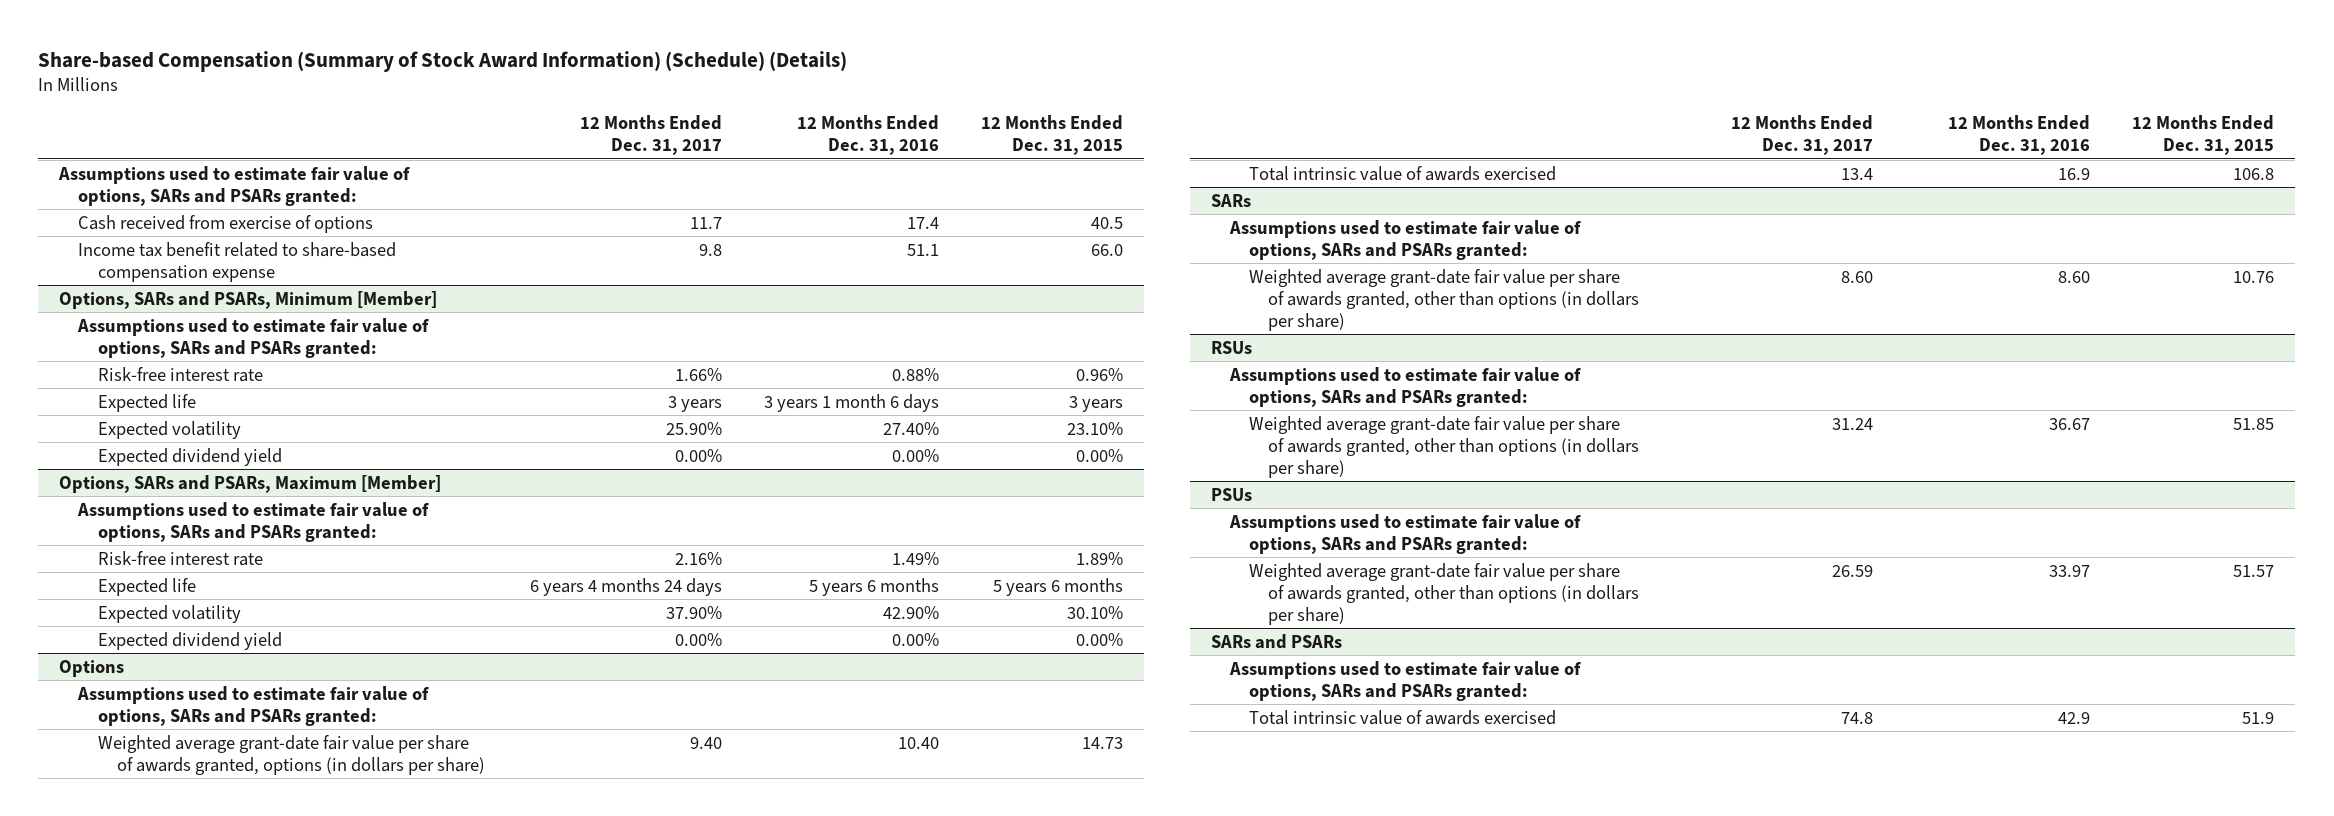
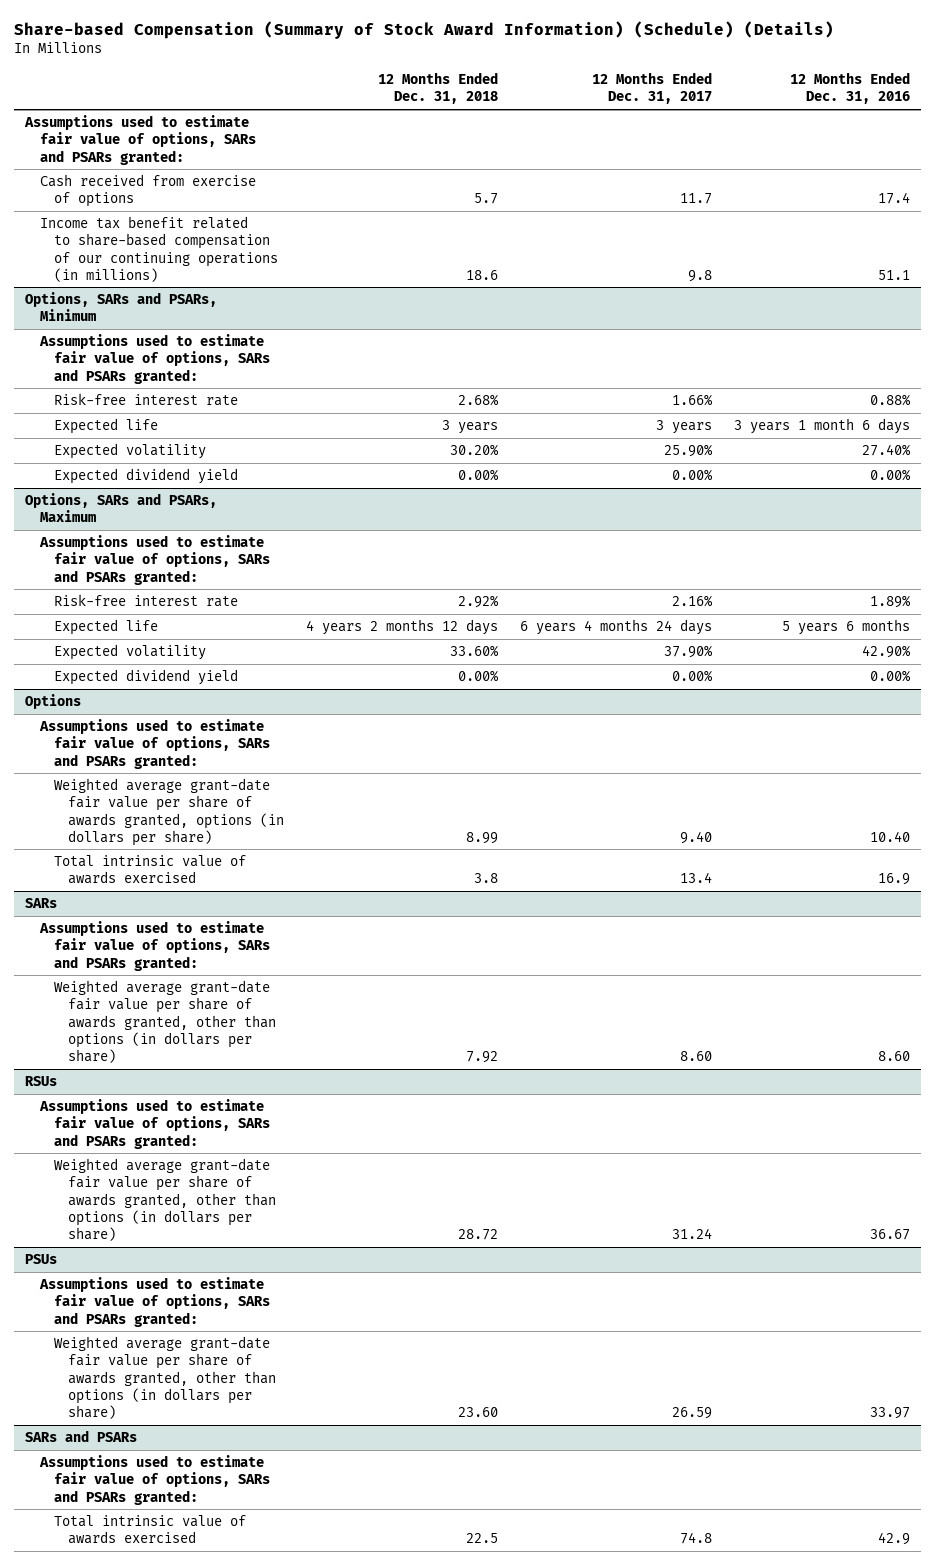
- | 12 Months Ended Dec. 31, 2017 | 12 Months Ended Dec. 31, 2016 | 12 Months Ended Dec. 31, 2015
+ | 12 Months Ended Dec. 31, 2018 | 12 Months Ended Dec. 31, 2017 | 12 Months Ended Dec. 31, 2016
- Income tax benefit related to share-based compensation expense | 9.8 | 51.1 | 66.0
- Options, SARs and PSARs, Minimum [Member]
+ Income tax benefit related to share-based compensation of our continuing operations (in millions) | 18.6 | 9.8 | 51.1
+ Options, SARs and PSARs, Minimum
- Options, SARs and PSARs, Maximum [Member]
+ Options, SARs and PSARs, Maximum
- Risk-free interest rate | 2.16% | 1.49% | 1.89%
+ Risk-free interest rate | 2.92% | 2.16% | 1.89%

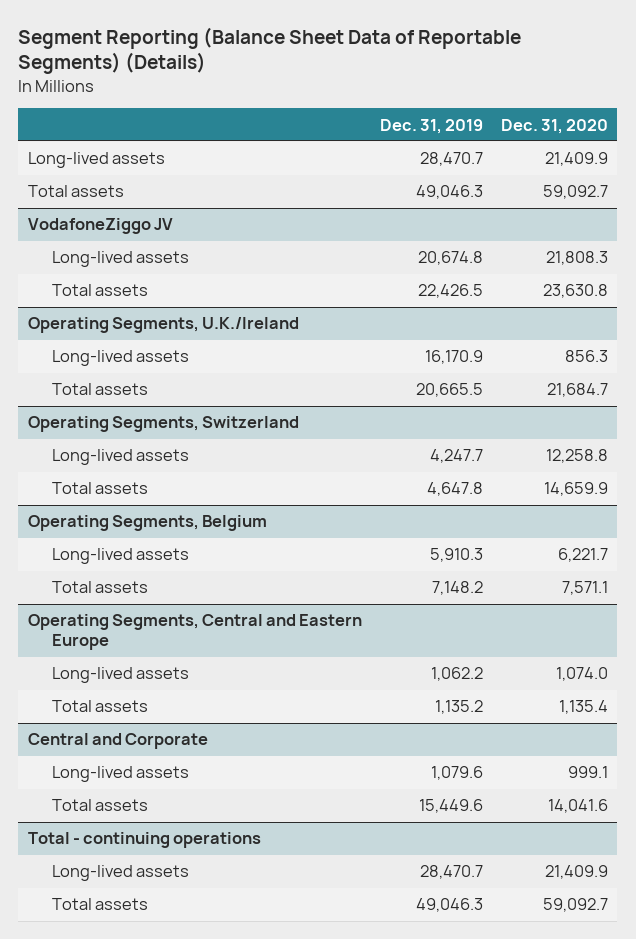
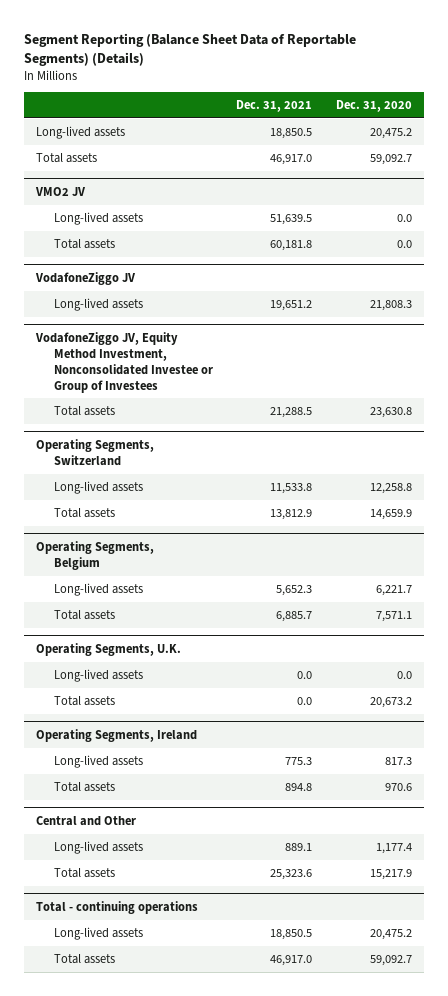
- | Dec. 31, 2019 | Dec. 31, 2020
+ | Dec. 31, 2021 | Dec. 31, 2020
- Long-lived assets | 28,470.7 | 21,409.9
+ Long-lived assets | 18,850.5 | 20,475.2
+ VMO2 JV
+ Long-lived assets | 51,639.5 | 0.0
+ Total assets | 60,181.8 | 0.0
+ VodafoneZiggo JV, Equity Method Investment, Nonconsolidated Investee or Group of Investees
- Operating Segments, U.K./Ireland
- Long-lived assets | 16,170.9 | 856.3
- Total assets | 20,665.5 | 21,684.7
- Operating Segments, Central and Eastern Europe
- Long-lived assets | 1,062.2 | 1,074.0
- Total assets | 1,135.2 | 1,135.4
- Central and Corporate
- Long-lived assets | 1,079.6 | 999.1
- Total assets | 15,449.6 | 14,041.6
+ Operating Segments, U.K.
+ Long-lived assets | 0.0 | 0.0
+ Total assets | 0.0 | 20,673.2
+ Operating Segments, Ireland
+ Long-lived assets | 775.3 | 817.3
+ Total assets | 894.8 | 970.6
+ Central and Other
+ Long-lived assets | 889.1 | 1,177.4
+ Total assets | 25,323.6 | 15,217.9
@ Total - continuing operations
- Long-lived assets | 28,470.7 | 21,409.9
+ Long-lived assets | 18,850.5 | 20,475.2

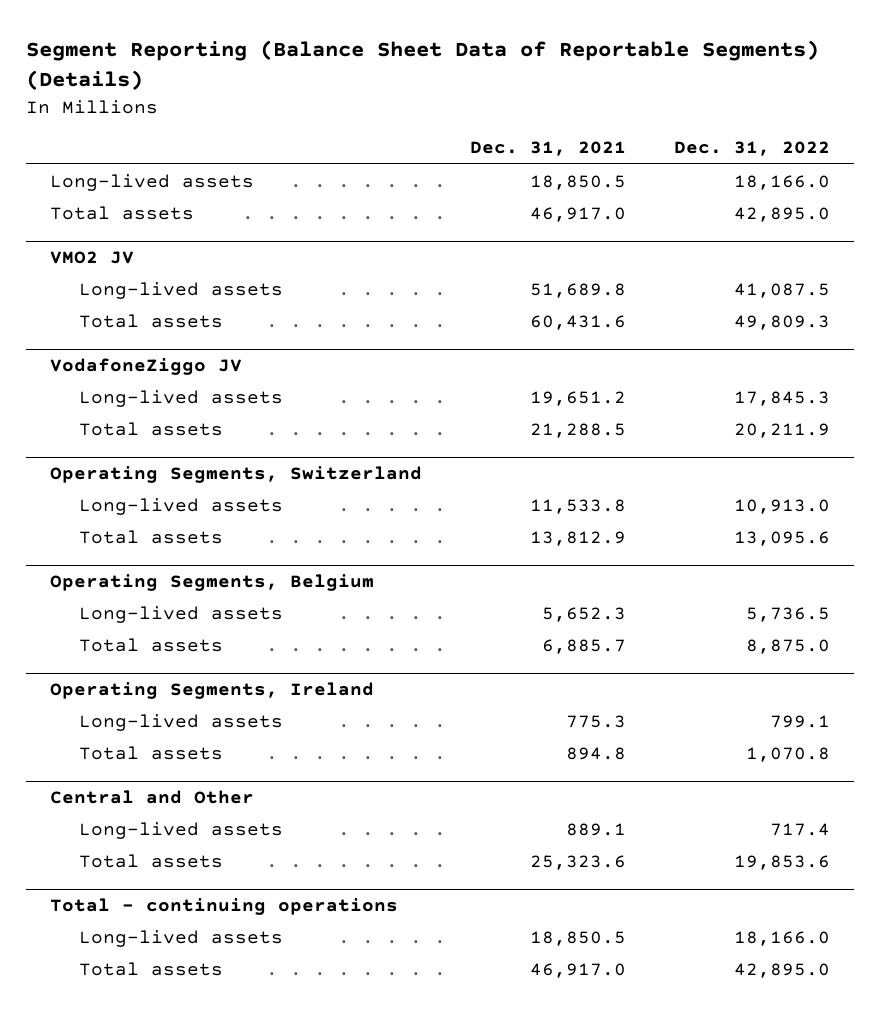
- | Dec. 31, 2021 | Dec. 31, 2020
+ | Dec. 31, 2021 | Dec. 31, 2022
@ VMO2 JV
- Long-lived assets | 51,639.5 | 0.0
- Total assets | 60,181.8 | 0.0
+ Long-lived assets | 51,689.8 | 41,087.5
+ Total assets | 60,431.6 | 49,809.3
- VodafoneZiggo JV, Equity Method Investment, Nonconsolidated Investee or Group of Investees
- Operating Segments, U.K.
- Long-lived assets | 0.0 | 0.0
- Total assets | 0.0 | 20,673.2

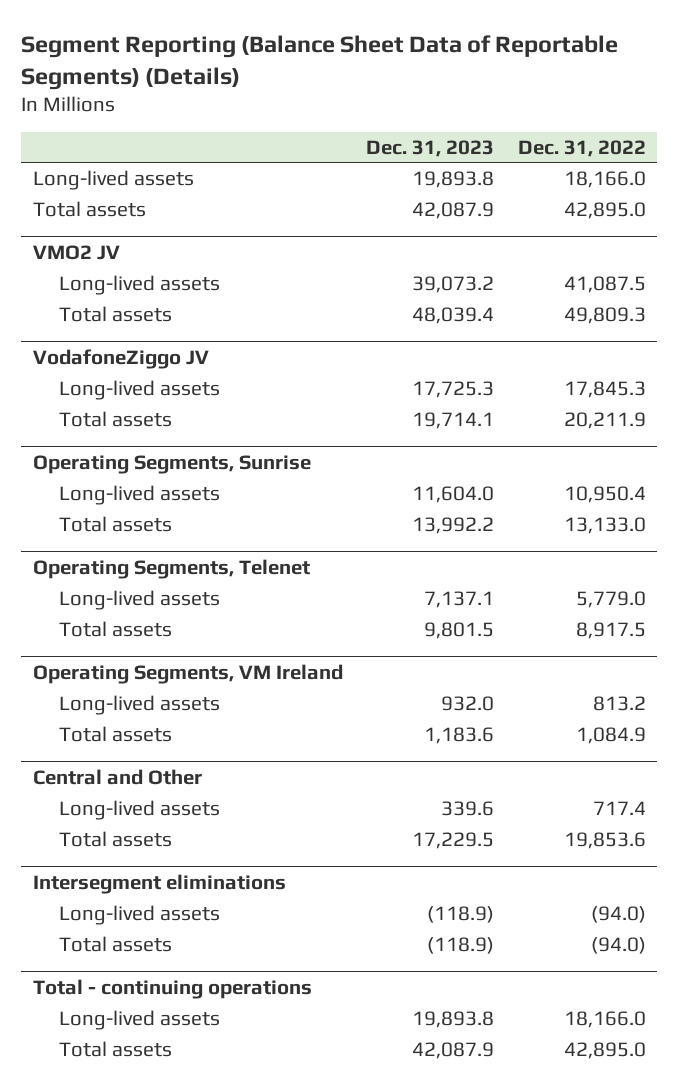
- | Dec. 31, 2021 | Dec. 31, 2022
+ | Dec. 31, 2023 | Dec. 31, 2022
- Operating Segments, Switzerland
- Long-lived assets | 11,533.8 | 10,913.0
- Total assets | 13,812.9 | 13,095.6
- Operating Segments, Belgium
- Long-lived assets | 5,652.3 | 5,736.5
- Total assets | 6,885.7 | 8,875.0
- Operating Segments, Ireland
- Long-lived assets | 775.3 | 799.1
- Total assets | 894.8 | 1,070.8
+ Operating Segments, Sunrise
+ Long-lived assets | 11,604.0 | 10,950.4
+ Total assets | 13,992.2 | 13,133.0
+ Operating Segments, Telenet
+ Long-lived assets | 7,137.1 | 5,779.0
+ Total assets | 9,801.5 | 8,917.5
+ Operating Segments, VM Ireland
+ Long-lived assets | 932.0 | 813.2
+ Total assets | 1,183.6 | 1,084.9
+ Intersegment eliminations
+ Long-lived assets | (118.9) | (94.0)
+ Total assets | (118.9) | (94.0)

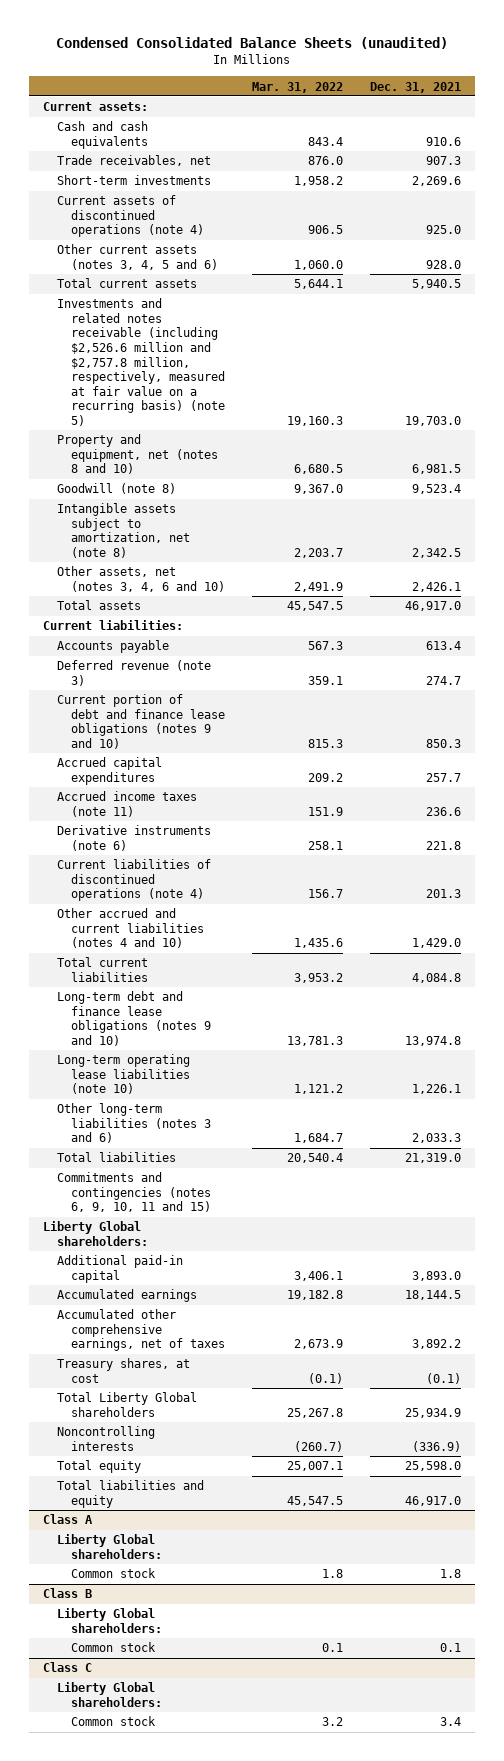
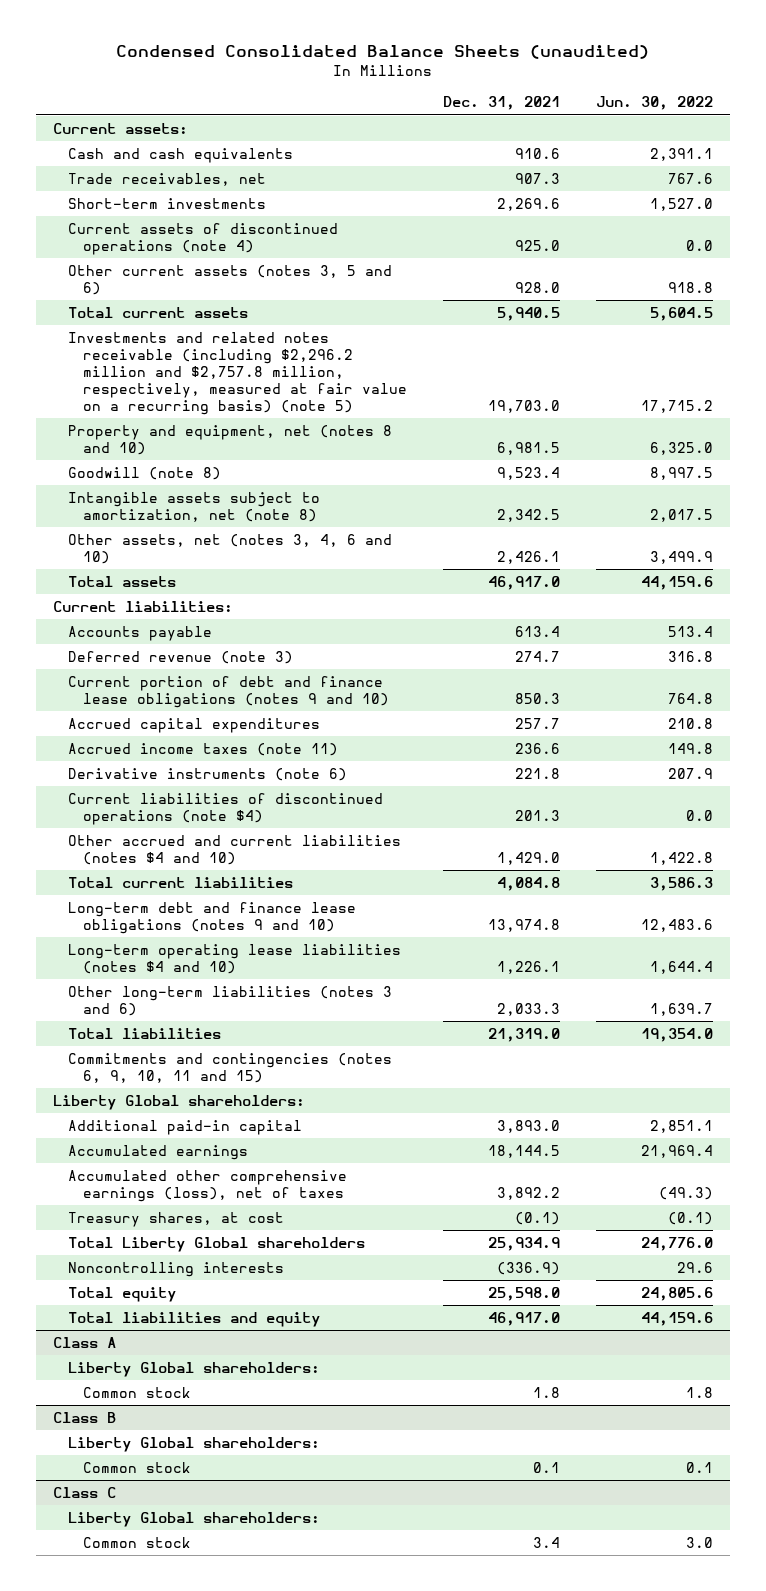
- | Mar. 31, 2022 | Dec. 31, 2021
+ | Dec. 31, 2021 | Jun. 30, 2022
- Other current assets (notes 3, 4, 5 and 6) | 1,060.0 | 928.0
+ Other current assets (notes 3, 5 and 6) | 928.0 | 918.8
- Investments and related notes receivable (including $2,526.6 million and $2,757.8 million, respectively, measured at fair value on a recurring basis) (note 5) | 19,160.3 | 19,703.0
+ Investments and related notes receivable (including $2,296.2 million and $2,757.8 million, respectively, measured at fair value on a recurring basis) (note 5) | 19,703.0 | 17,715.2
- Current liabilities of discontinued operations (note 4) | 156.7 | 201.3
- Other accrued and current liabilities (notes 4 and 10) | 1,435.6 | 1,429.0
+ Current liabilities of discontinued operations (note $4) | 201.3 | 0.0
+ Other accrued and current liabilities (notes $4 and 10) | 1,429.0 | 1,422.8
- Long-term operating lease liabilities (note 10) | 1,121.2 | 1,226.1
+ Long-term operating lease liabilities (notes $4 and 10) | 1,226.1 | 1,644.4
- Accumulated other comprehensive earnings, net of taxes | 2,673.9 | 3,892.2
+ Accumulated other comprehensive earnings (loss), net of taxes | 3,892.2 | (49.3)

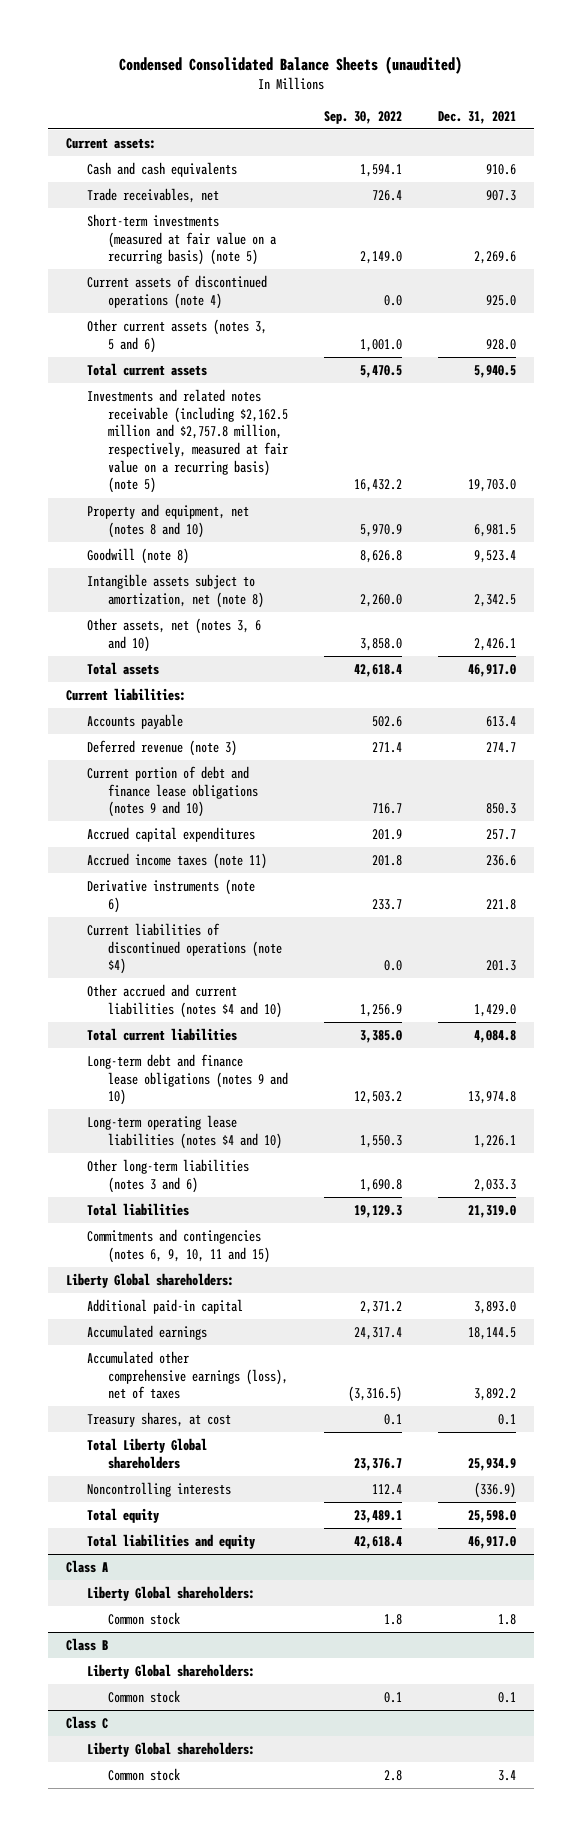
- | Dec. 31, 2021 | Jun. 30, 2022
+ | Sep. 30, 2022 | Dec. 31, 2021
- Short-term investments | 2,269.6 | 1,527.0
+ Short-term investments (measured at fair value on a recurring basis) (note 5) | 2,149.0 | 2,269.6
- Investments and related notes receivable (including $2,296.2 million and $2,757.8 million, respectively, measured at fair value on a recurring basis) (note 5) | 19,703.0 | 17,715.2
+ Investments and related notes receivable (including $2,162.5 million and $2,757.8 million, respectively, measured at fair value on a recurring basis) (note 5) | 16,432.2 | 19,703.0
- Other assets, net (notes 3, 4, 6 and 10) | 2,426.1 | 3,499.9
+ Other assets, net (notes 3, 6 and 10) | 3,858.0 | 2,426.1
- Treasury shares, at cost | (0.1) | (0.1)
+ Treasury shares, at cost | 0.1 | 0.1

